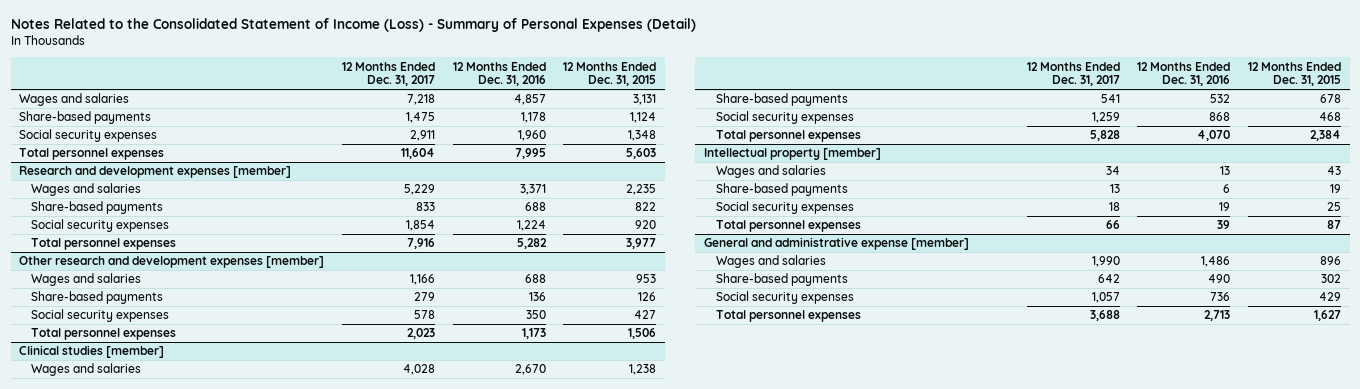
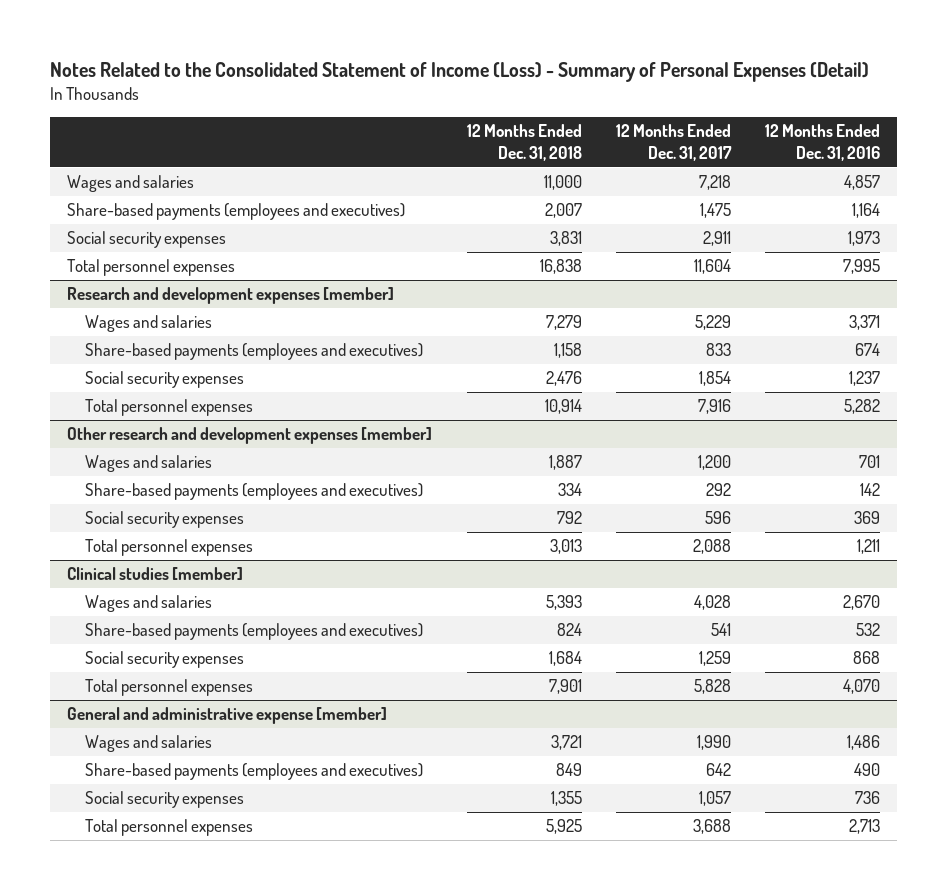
- | 12 Months Ended Dec. 31, 2017 | 12 Months Ended Dec. 31, 2016 | 12 Months Ended Dec. 31, 2015
+ | 12 Months Ended Dec. 31, 2018 | 12 Months Ended Dec. 31, 2017 | 12 Months Ended Dec. 31, 2016
- Share-based payments | 1,475 | 1,178 | 1,124
- Social security expenses | 2,911 | 1,960 | 1,348
+ Share-based payments (employees and executives) | 2,007 | 1,475 | 1,164
+ Social security expenses | 3,831 | 2,911 | 1,973
@ Research and development expenses [member]
- Share-based payments | 833 | 688 | 822
- Social security expenses | 1,854 | 1,224 | 920
+ Share-based payments (employees and executives) | 1,158 | 833 | 674
+ Social security expenses | 2,476 | 1,854 | 1,237
@ Other research and development expenses [member]
- Wages and salaries | 1,166 | 688 | 953
- Share-based payments | 279 | 136 | 126
- Social security expenses | 578 | 350 | 427
- Total personnel expenses | 2,023 | 1,173 | 1,506
+ Wages and salaries | 1,887 | 1,200 | 701
+ Share-based payments (employees and executives) | 334 | 292 | 142
+ Social security expenses | 792 | 596 | 369
+ Total personnel expenses | 3,013 | 2,088 | 1,211
@ Clinical studies [member]
- Share-based payments | 541 | 532 | 678
+ Share-based payments (employees and executives) | 824 | 541 | 532
- Intellectual property [member]
- Wages and salaries | 34 | 13 | 43
- Share-based payments | 13 | 6 | 19
- Social security expenses | 18 | 19 | 25
- Total personnel expenses | 66 | 39 | 87
@ General and administrative expense [member]
- Share-based payments | 642 | 490 | 302
+ Share-based payments (employees and executives) | 849 | 642 | 490

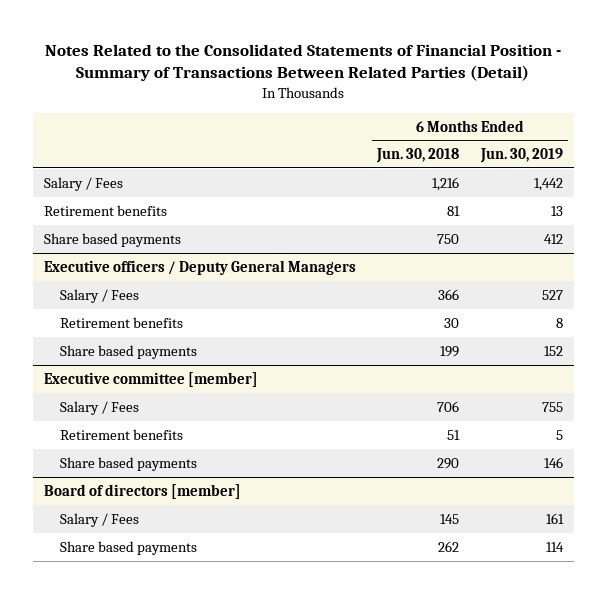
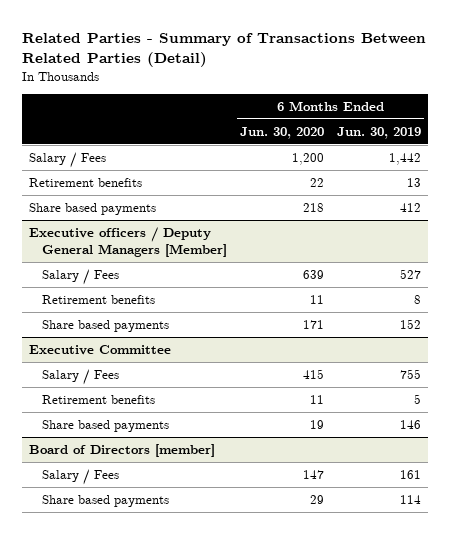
- Notes Related to the Consolidated Statements of Financial Position - Summary of Transactions Between Related Parties (Detail)
+ Related Parties - Summary of Transactions Between Related Parties (Detail)
- | 6 Months Ended Jun. 30, 2018 | 6 Months Ended Jun. 30, 2019
+ | 6 Months Ended Jun. 30, 2020 | 6 Months Ended Jun. 30, 2019
- Executive officers / Deputy General Managers
+ Executive officers / Deputy General Managers [Member]
- Executive committee [member]
+ Executive Committee
- Board of directors [member]
+ Board of Directors [member]

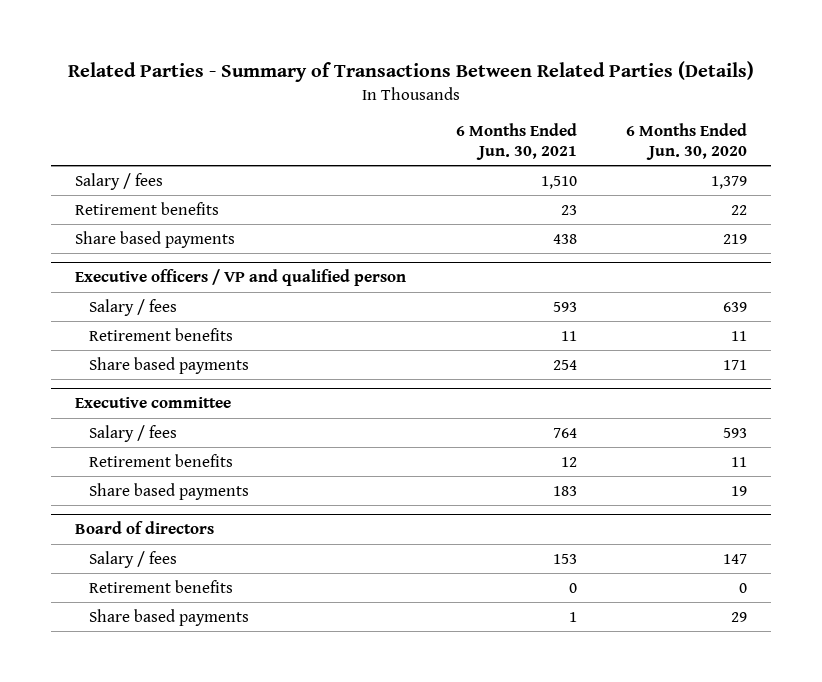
- Related Parties - Summary of Transactions Between Related Parties (Detail)
+ Related Parties - Summary of Transactions Between Related Parties (Details)
- | 6 Months Ended Jun. 30, 2020 | 6 Months Ended Jun. 30, 2019
+ | 6 Months Ended Jun. 30, 2021 | 6 Months Ended Jun. 30, 2020
- Salary / Fees | 1,200 | 1,442
+ Salary / fees | 1,510 | 1,379
- Share based payments | 218 | 412
- Executive officers / Deputy General Managers [Member]
- Salary / Fees | 639 | 527
+ Share based payments | 438 | 219
+ Executive officers / VP and qualified person
+ Salary / fees | 593 | 639
- Executive Committee
- Salary / Fees | 415 | 755
+ Executive committee
+ Salary / fees | 764 | 593
- Board of Directors [member]
- Salary / Fees | 147 | 161
+ Board of directors
+ Salary / fees | 153 | 147
+ Retirement benefits | 0 | 0

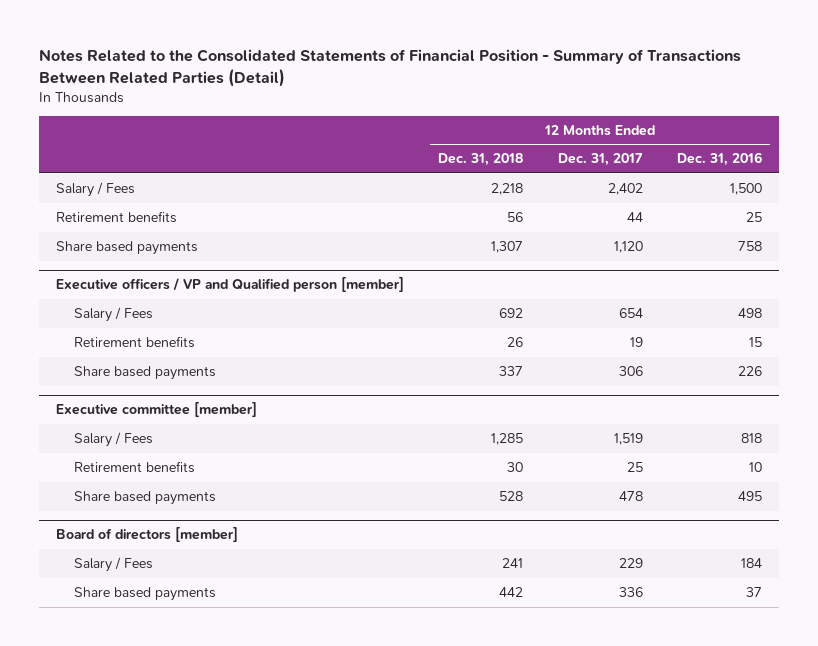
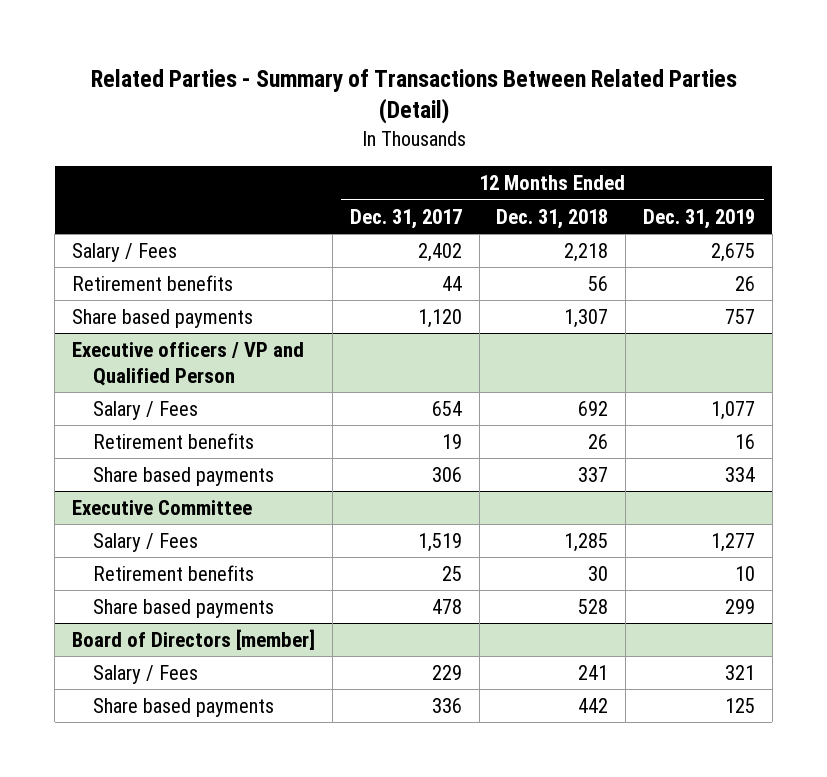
- Notes Related to the Consolidated Statements of Financial Position - Summary of Transactions Between Related Parties (Detail)
+ Related Parties - Summary of Transactions Between Related Parties (Detail)
- | 12 Months Ended Dec. 31, 2018 | 12 Months Ended Dec. 31, 2017 | 12 Months Ended Dec. 31, 2016
+ | 12 Months Ended Dec. 31, 2017 | 12 Months Ended Dec. 31, 2018 | 12 Months Ended Dec. 31, 2019
- Executive officers / VP and Qualified person [member]
+ Executive officers / VP and Qualified Person
- Executive committee [member]
+ Executive Committee
- Board of directors [member]
+ Board of Directors [member]

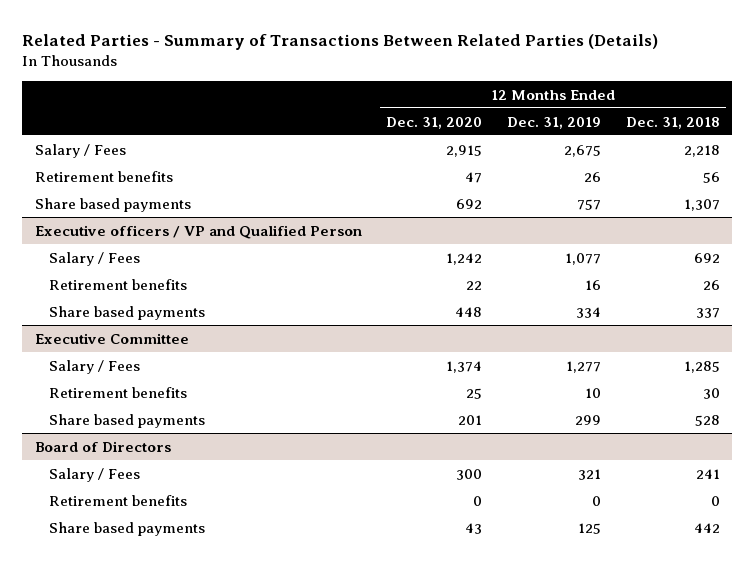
- Related Parties - Summary of Transactions Between Related Parties (Detail)
+ Related Parties - Summary of Transactions Between Related Parties (Details)
- | 12 Months Ended Dec. 31, 2017 | 12 Months Ended Dec. 31, 2018 | 12 Months Ended Dec. 31, 2019
+ | 12 Months Ended Dec. 31, 2020 | 12 Months Ended Dec. 31, 2019 | 12 Months Ended Dec. 31, 2018
- Board of Directors [member]
+ Board of Directors
+ Retirement benefits | 0 | 0 | 0

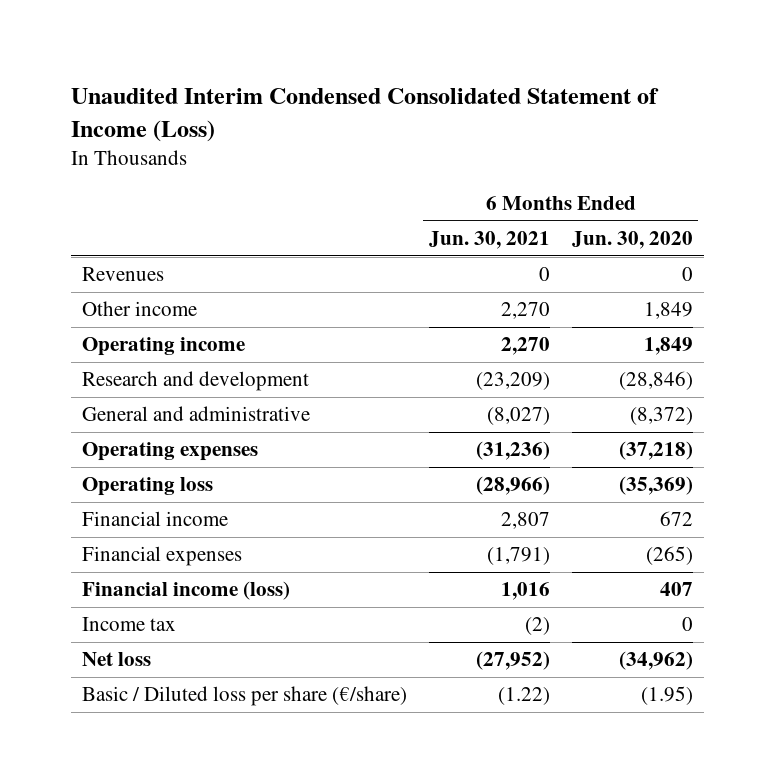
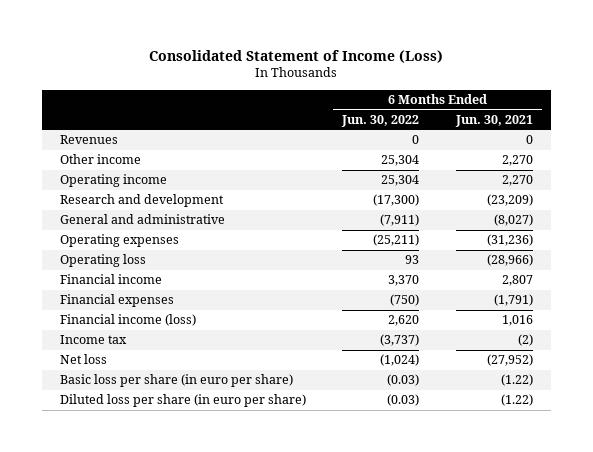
- Unaudited Interim Condensed Consolidated Statement of Income (Loss)
+ Consolidated Statement of Income (Loss)
- | 6 Months Ended Jun. 30, 2021 | 6 Months Ended Jun. 30, 2020
+ | 6 Months Ended Jun. 30, 2022 | 6 Months Ended Jun. 30, 2021
- Basic / Diluted loss per share (€/share) | (1.22) | (1.95)
+ Basic loss per share (in euro per share) | (0.03) | (1.22)
+ Diluted loss per share (in euro per share) | (0.03) | (1.22)

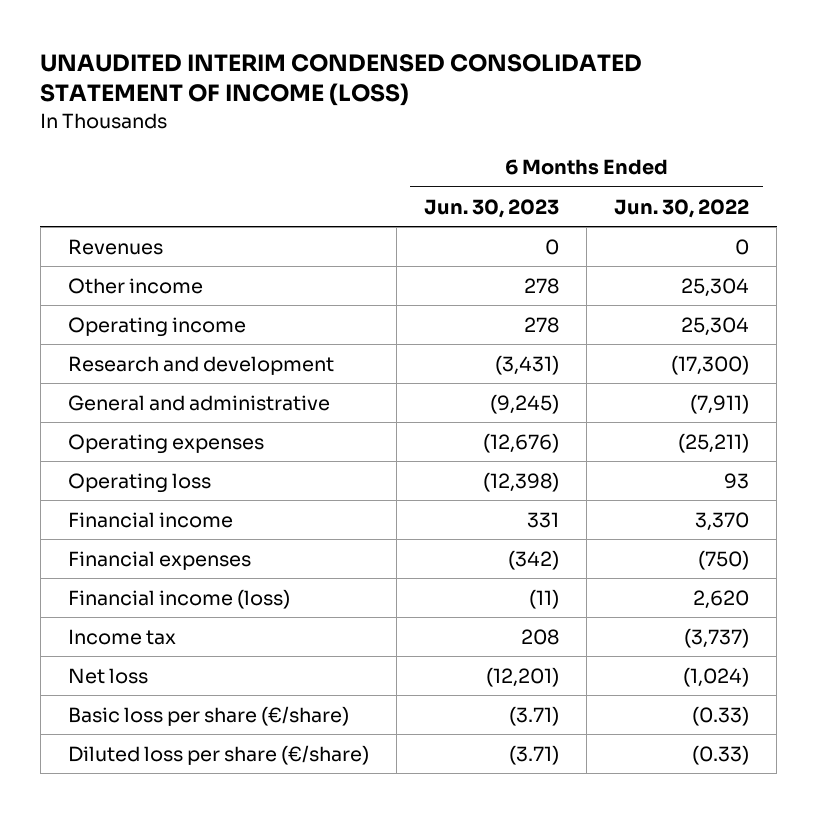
- Consolidated Statement of Income (Loss)
+ UNAUDITED INTERIM CONDENSED CONSOLIDATED STATEMENT OF INCOME (LOSS)
- | 6 Months Ended Jun. 30, 2022 | 6 Months Ended Jun. 30, 2021
+ | 6 Months Ended Jun. 30, 2023 | 6 Months Ended Jun. 30, 2022
- Basic loss per share (in euro per share) | (0.03) | (1.22)
- Diluted loss per share (in euro per share) | (0.03) | (1.22)
+ Basic loss per share (€/share) | (3.71) | (0.33)
+ Diluted loss per share (€/share) | (3.71) | (0.33)

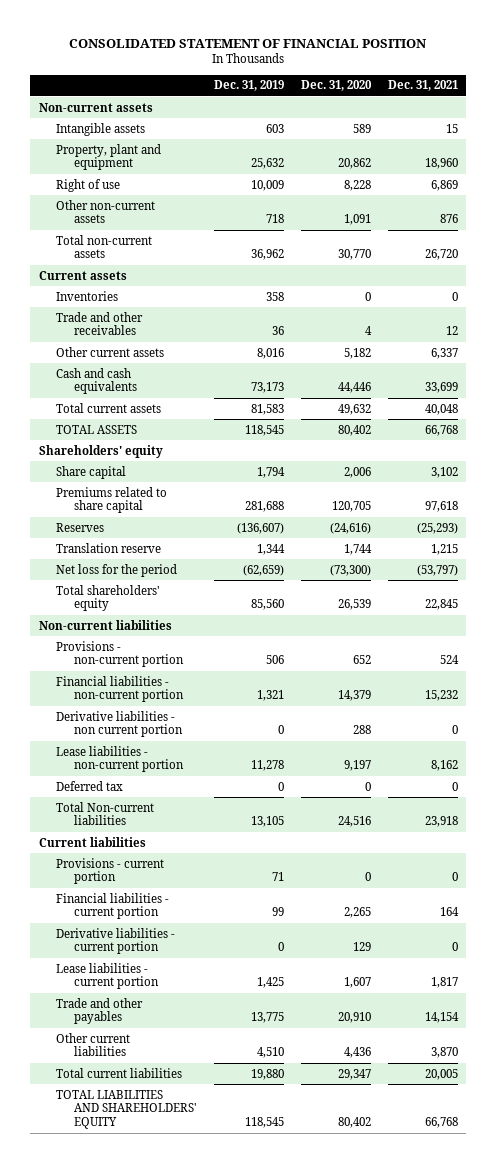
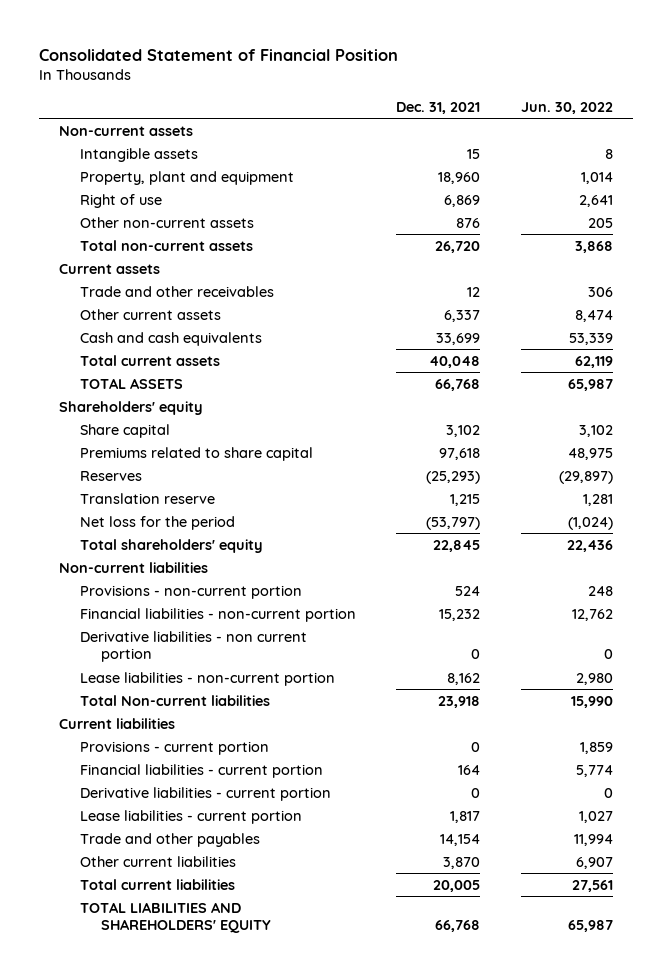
- CONSOLIDATED STATEMENT OF FINANCIAL POSITION
+ Consolidated Statement of Financial Position
- | Dec. 31, 2019 | Dec. 31, 2020 | Dec. 31, 2021
+ | Dec. 31, 2021 | Jun. 30, 2022
- Inventories | 358 | 0 | 0
- Deferred tax | 0 | 0 | 0

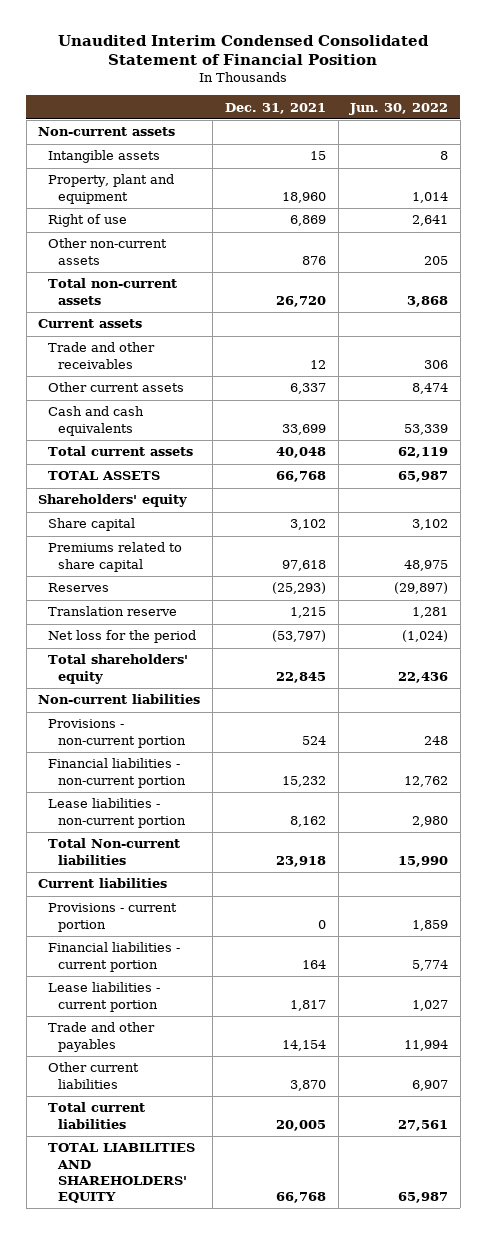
- Consolidated Statement of Financial Position
+ Unaudited Interim Condensed Consolidated Statement of Financial Position
- Derivative liabilities - non current portion | 0 | 0
- Derivative liabilities - current portion | 0 | 0

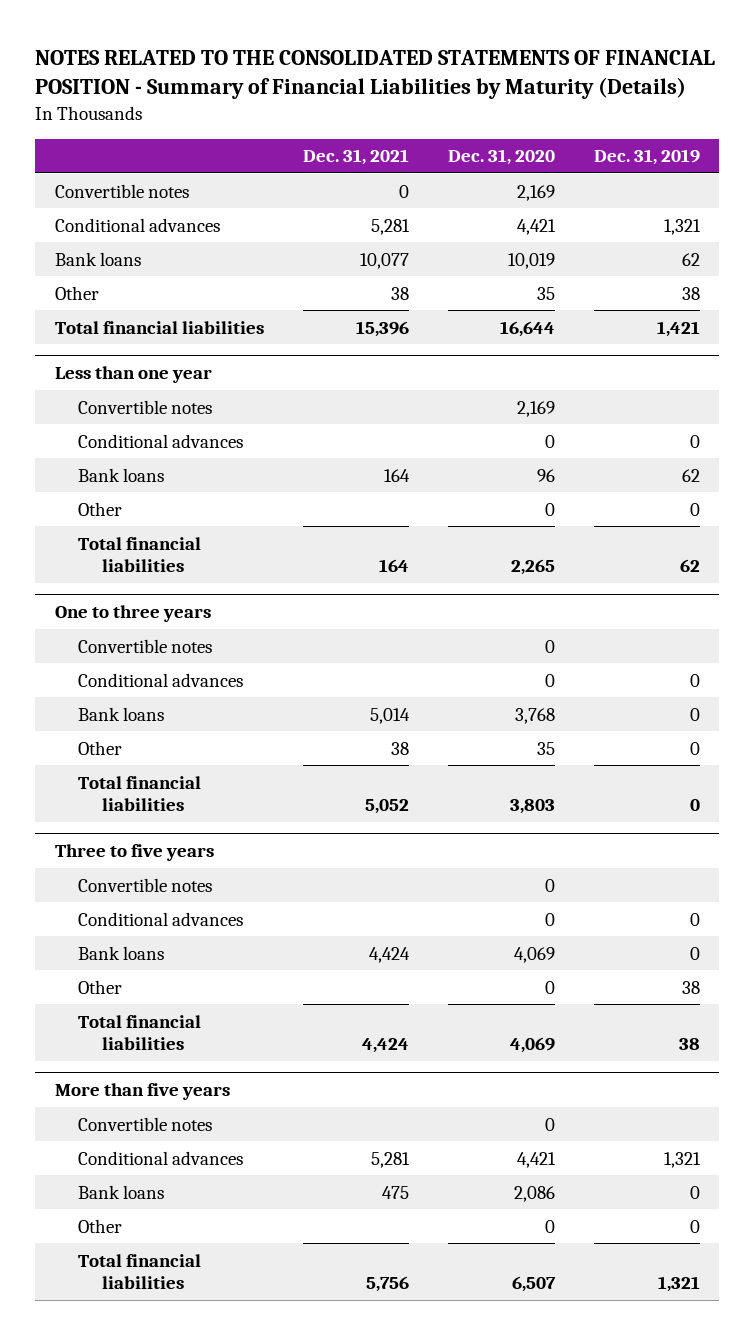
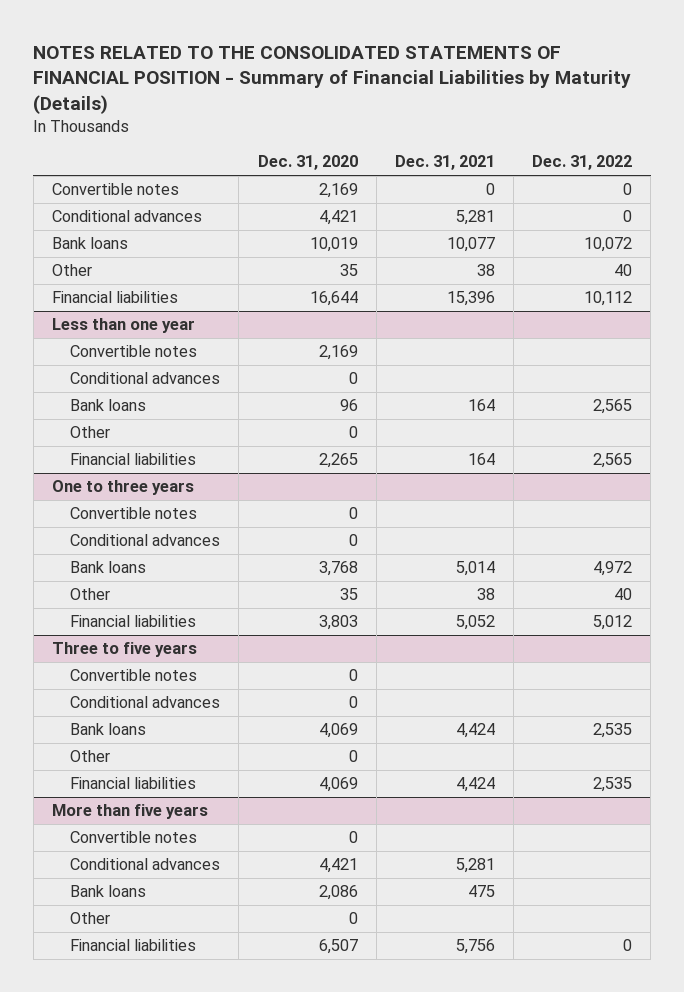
- | Dec. 31, 2021 | Dec. 31, 2020 | Dec. 31, 2019
+ | Dec. 31, 2020 | Dec. 31, 2021 | Dec. 31, 2022
- Total financial liabilities | 15,396 | 16,644 | 1,421
+ Financial liabilities | 16,644 | 15,396 | 10,112
@ Less than one year
- Total financial liabilities | 164 | 2,265 | 62
+ Financial liabilities | 2,265 | 164 | 2,565
@ One to three years
- Total financial liabilities | 5,052 | 3,803 | 0
+ Financial liabilities | 3,803 | 5,052 | 5,012
@ Three to five years
- Total financial liabilities | 4,424 | 4,069 | 38
+ Financial liabilities | 4,069 | 4,424 | 2,535
@ More than five years
- Total financial liabilities | 5,756 | 6,507 | 1,321
+ Financial liabilities | 6,507 | 5,756 | 0

